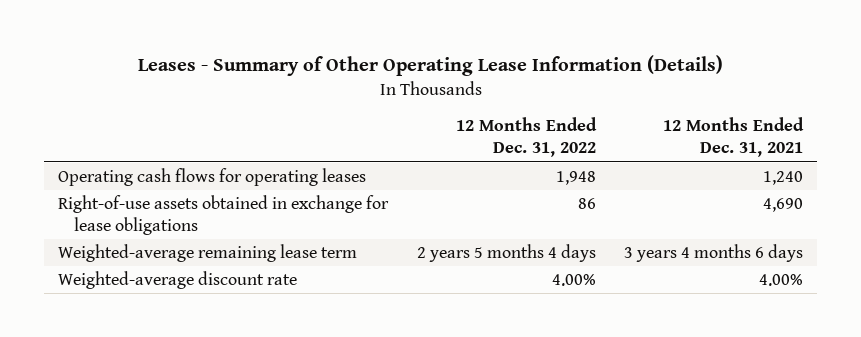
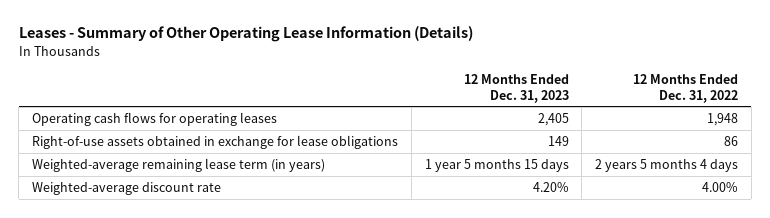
- | 12 Months Ended Dec. 31, 2022 | 12 Months Ended Dec. 31, 2021
+ | 12 Months Ended Dec. 31, 2023 | 12 Months Ended Dec. 31, 2022
- Weighted-average remaining lease term | 2 years 5 months 4 days | 3 years 4 months 6 days
+ Weighted-average remaining lease term (in years) | 1 year 5 months 15 days | 2 years 5 months 4 days

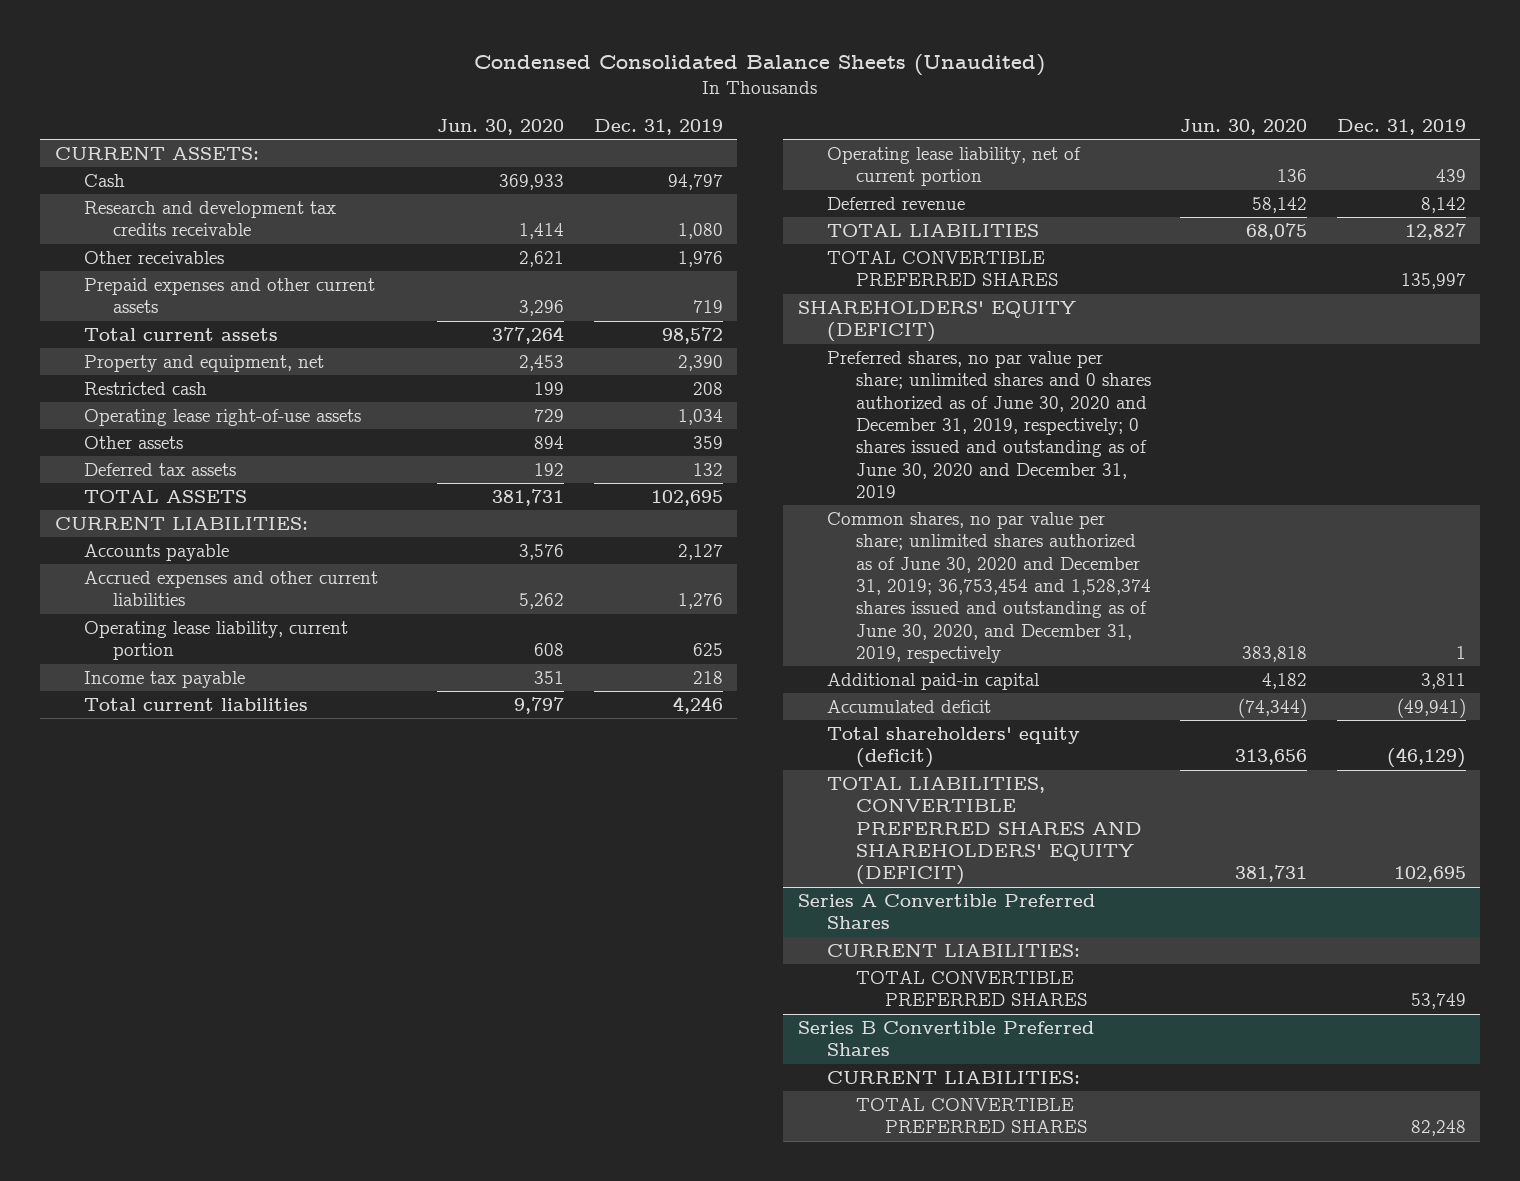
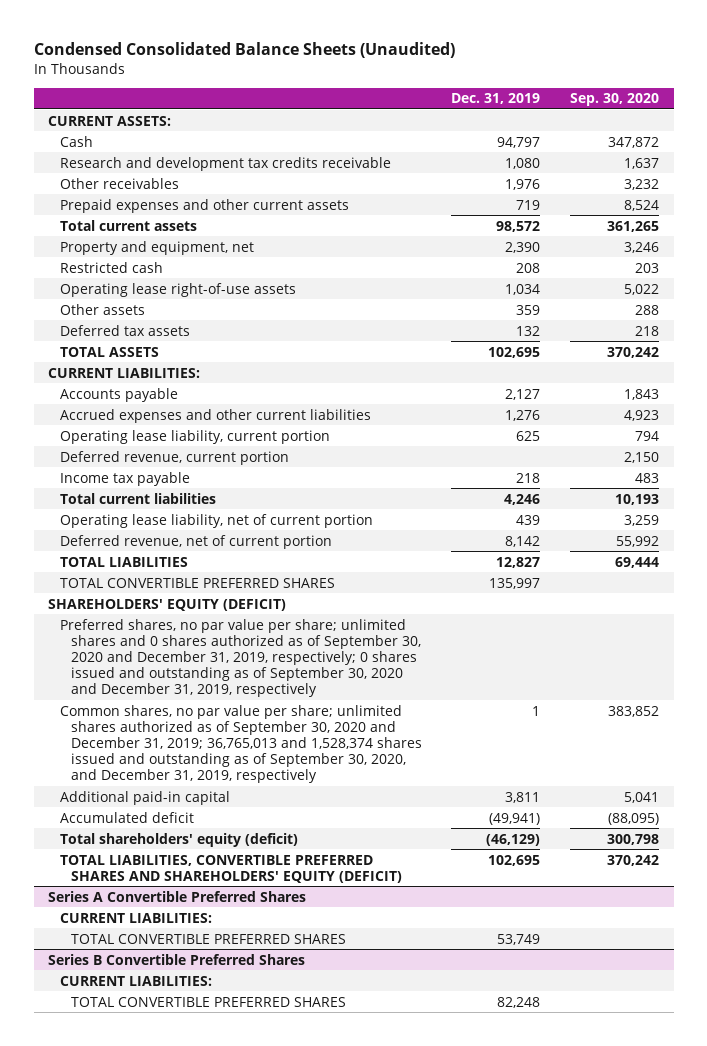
- | Jun. 30, 2020 | Dec. 31, 2019
+ | Dec. 31, 2019 | Sep. 30, 2020
+ Deferred revenue, current portion | | 2,150
- Deferred revenue | 58,142 | 8,142
+ Deferred revenue, net of current portion | 8,142 | 55,992
- Preferred shares, no par value per share; unlimited shares and 0 shares authorized as of June 30, 2020 and December 31, 2019, respectively; 0 shares issued and outstanding as of June 30, 2020 and December 31, 2019
- Common shares, no par value per share; unlimited shares authorized as of June 30, 2020 and December 31, 2019; 36,753,454 and 1,528,374 shares issued and outstanding as of June 30, 2020, and December 31, 2019, respectively | 383,818 | 1
+ Preferred shares, no par value per share; unlimited shares and 0 shares authorized as of September 30, 2020 and December 31, 2019, respectively; 0 shares issued and outstanding as of September 30, 2020 and December 31, 2019, respectively
+ Common shares, no par value per share; unlimited shares authorized as of September 30, 2020 and December 31, 2019; 36,765,013 and 1,528,374 shares issued and outstanding as of September 30, 2020, and December 31, 2019, respectively | 1 | 383,852

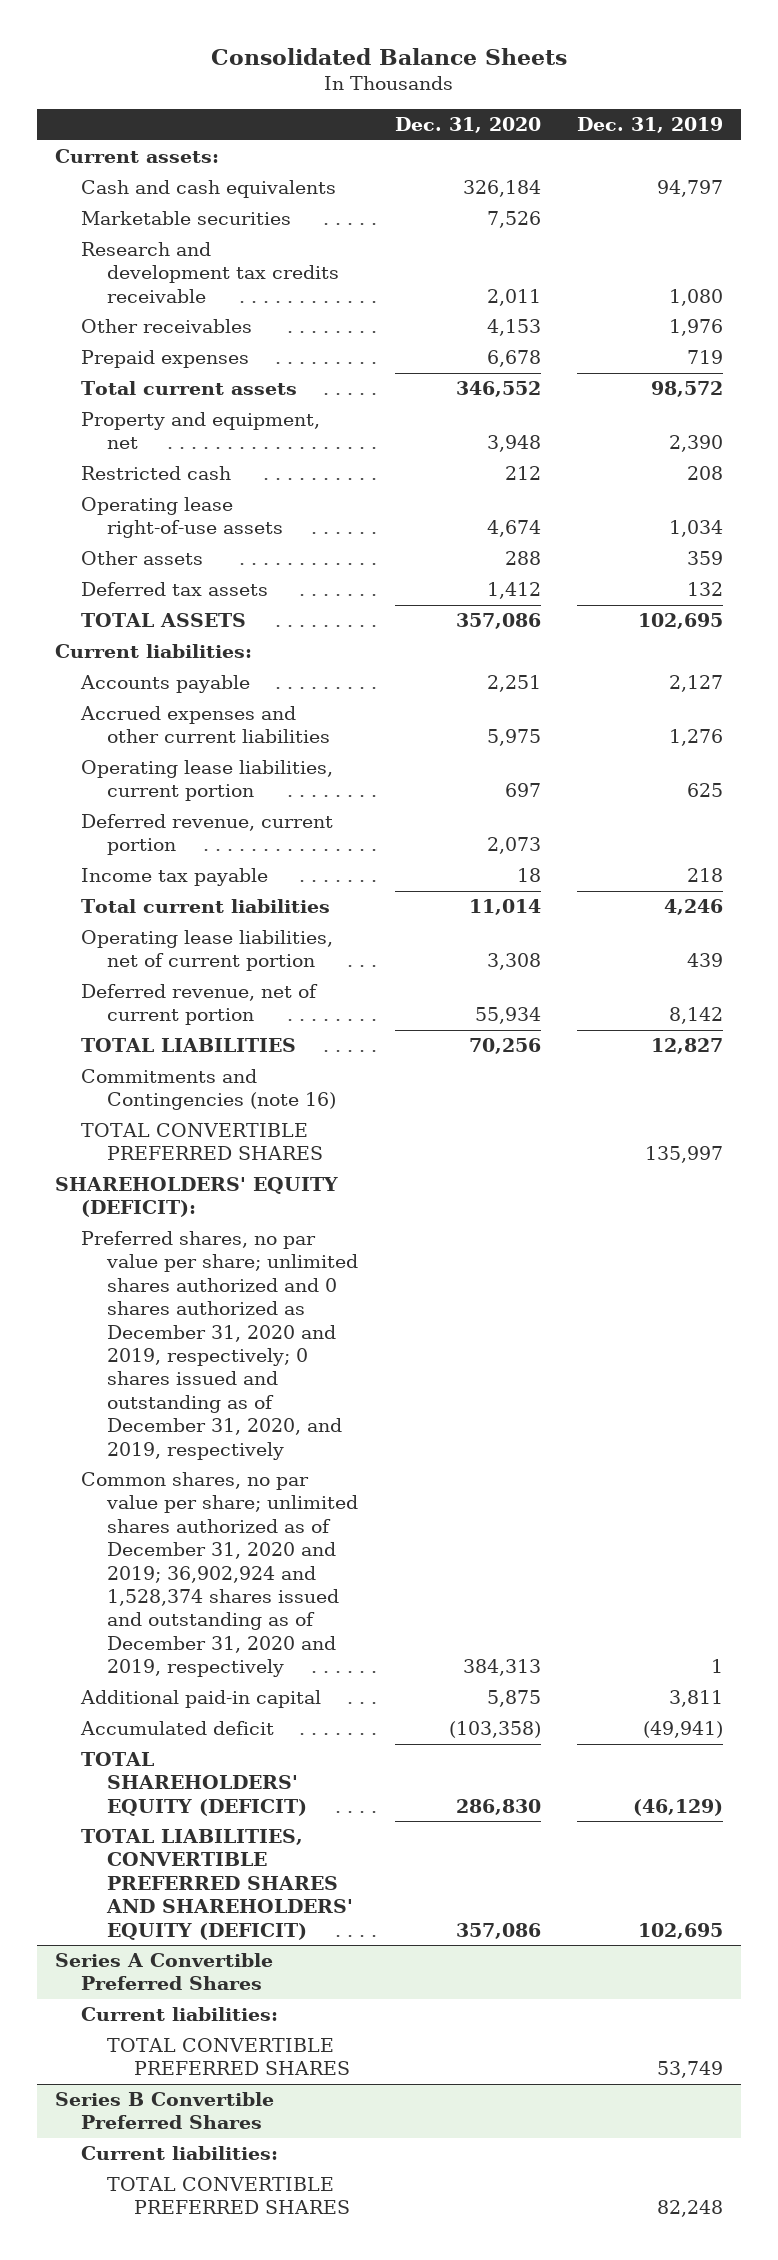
- Condensed Consolidated Balance Sheets (Unaudited)
+ Consolidated Balance Sheets
- | Dec. 31, 2019 | Sep. 30, 2020
+ | Dec. 31, 2020 | Dec. 31, 2019
- CURRENT ASSETS:
- Cash | 94,797 | 347,872
+ Current assets:
+ Cash and cash equivalents | 326,184 | 94,797
+ Marketable securities | 7,526 |
- Prepaid expenses and other current assets | 719 | 8,524
+ Prepaid expenses | 6,678 | 719
- CURRENT LIABILITIES:
+ Current liabilities:
- Operating lease liability, current portion | 625 | 794
+ Operating lease liabilities, current portion | 697 | 625
- Operating lease liability, net of current portion | 439 | 3,259
+ Operating lease liabilities, net of current portion | 3,308 | 439
+ Commitments and Contingencies (note 16)
- SHAREHOLDERS' EQUITY (DEFICIT)
- Preferred shares, no par value per share; unlimited shares and 0 shares authorized as of September 30, 2020 and December 31, 2019, respectively; 0 shares issued and outstanding as of September 30, 2020 and December 31, 2019, respectively
- Common shares, no par value per share; unlimited shares authorized as of September 30, 2020 and December 31, 2019; 36,765,013 and 1,528,374 shares issued and outstanding as of September 30, 2020, and December 31, 2019, respectively | 1 | 383,852
+ SHAREHOLDERS' EQUITY (DEFICIT):
+ Preferred shares, no par value per share; unlimited shares authorized and 0 shares authorized as December 31, 2020 and 2019, respectively; 0 shares issued and outstanding as of December 31, 2020, and 2019, respectively
+ Common shares, no par value per share; unlimited shares authorized as of December 31, 2020 and 2019; 36,902,924 and 1,528,374 shares issued and outstanding as of December 31, 2020 and 2019, respectively | 384,313 | 1
- Total shareholders' equity (deficit) | (46,129) | 300,798
+ TOTAL SHAREHOLDERS' EQUITY (DEFICIT) | 286,830 | (46,129)
@ Series A Convertible Preferred Shares
- CURRENT LIABILITIES:
+ Current liabilities:
@ Series B Convertible Preferred Shares
- CURRENT LIABILITIES:
+ Current liabilities:

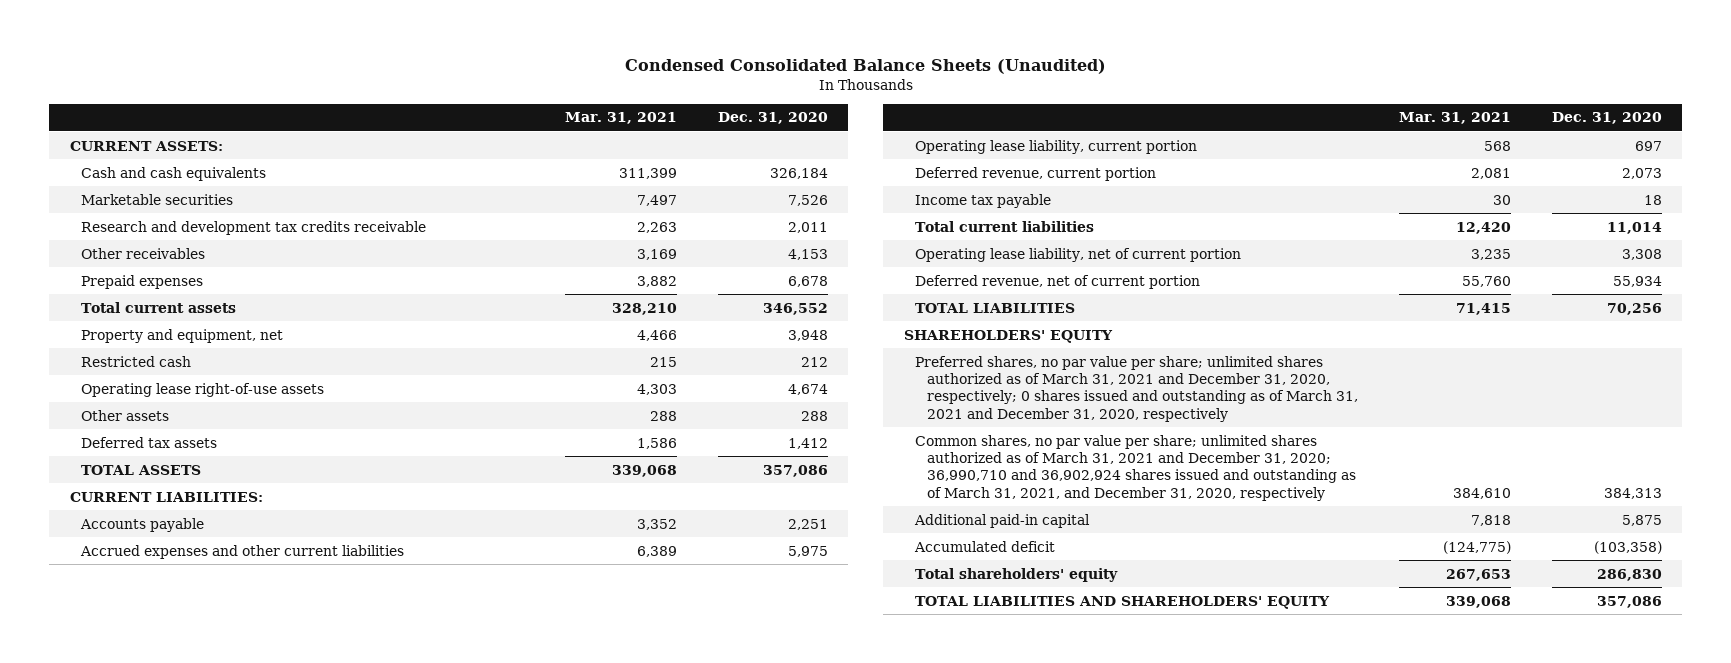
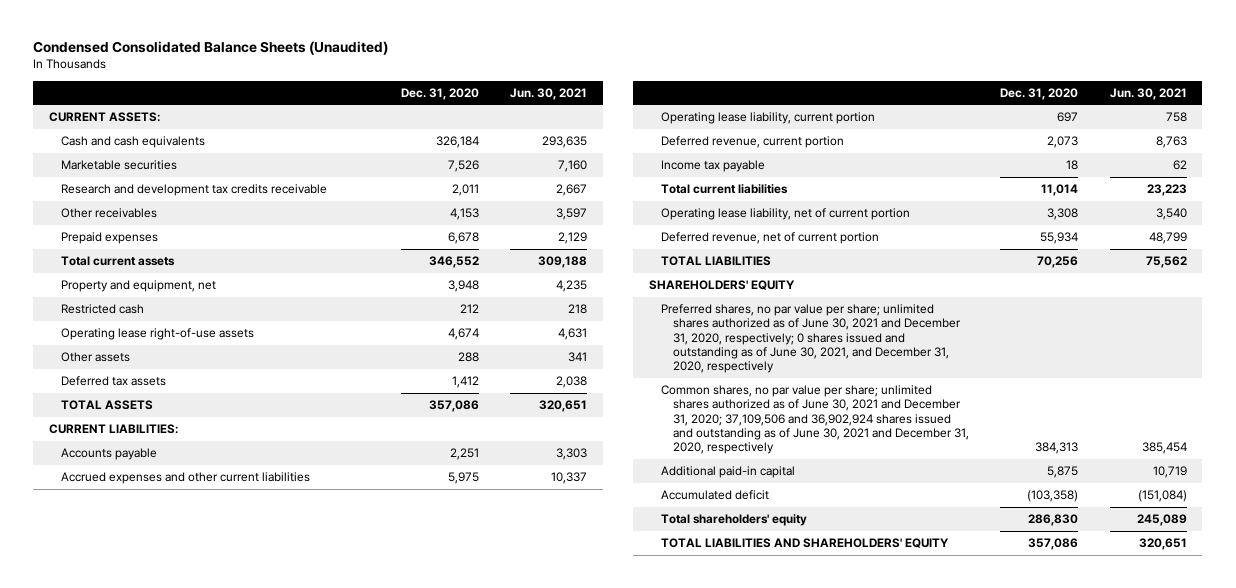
- | Mar. 31, 2021 | Dec. 31, 2020
+ | Dec. 31, 2020 | Jun. 30, 2021
- Preferred shares, no par value per share; unlimited shares authorized as of March 31, 2021 and December 31, 2020, respectively; 0 shares issued and outstanding as of March 31, 2021 and December 31, 2020, respectively
- Common shares, no par value per share; unlimited shares authorized as of March 31, 2021 and December 31, 2020; 36,990,710 and 36,902,924 shares issued and outstanding as of March 31, 2021, and December 31, 2020, respectively | 384,610 | 384,313
+ Preferred shares, no par value per share; unlimited shares authorized as of June 30, 2021 and December 31, 2020, respectively; 0 shares issued and outstanding as of June 30, 2021, and December 31, 2020, respectively
+ Common shares, no par value per share; unlimited shares authorized as of June 30, 2021 and December 31, 2020; 37,109,506 and 36,902,924 shares issued and outstanding as of June 30, 2021 and December 31, 2020, respectively | 384,313 | 385,454

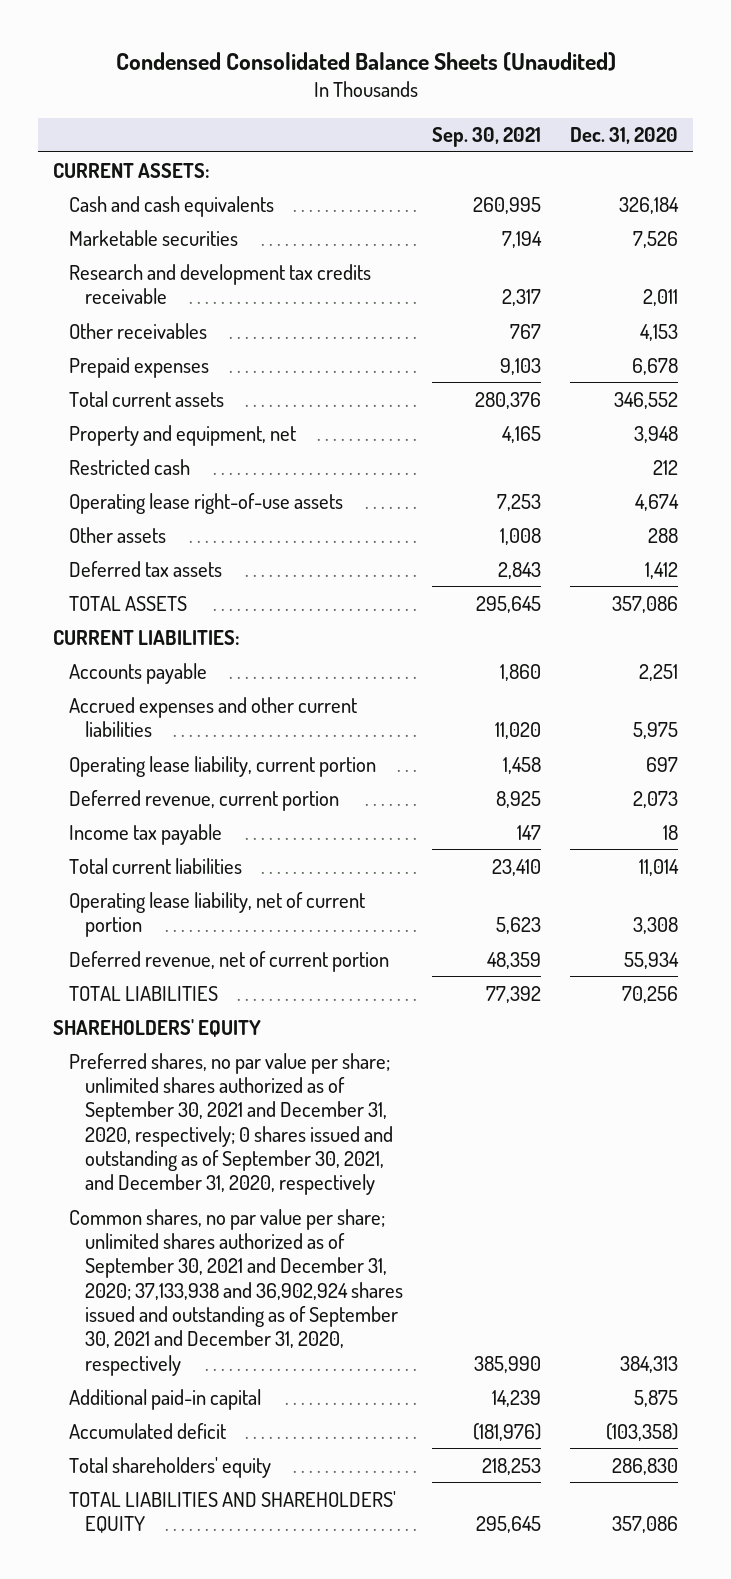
- | Dec. 31, 2020 | Jun. 30, 2021
+ | Sep. 30, 2021 | Dec. 31, 2020
- Preferred shares, no par value per share; unlimited shares authorized as of June 30, 2021 and December 31, 2020, respectively; 0 shares issued and outstanding as of June 30, 2021, and December 31, 2020, respectively
- Common shares, no par value per share; unlimited shares authorized as of June 30, 2021 and December 31, 2020; 37,109,506 and 36,902,924 shares issued and outstanding as of June 30, 2021 and December 31, 2020, respectively | 384,313 | 385,454
+ Preferred shares, no par value per share; unlimited shares authorized as of September 30, 2021 and December 31, 2020, respectively; 0 shares issued and outstanding as of September 30, 2021, and December 31, 2020, respectively
+ Common shares, no par value per share; unlimited shares authorized as of September 30, 2021 and December 31, 2020; 37,133,938 and 36,902,924 shares issued and outstanding as of September 30, 2021 and December 31, 2020, respectively | 385,990 | 384,313

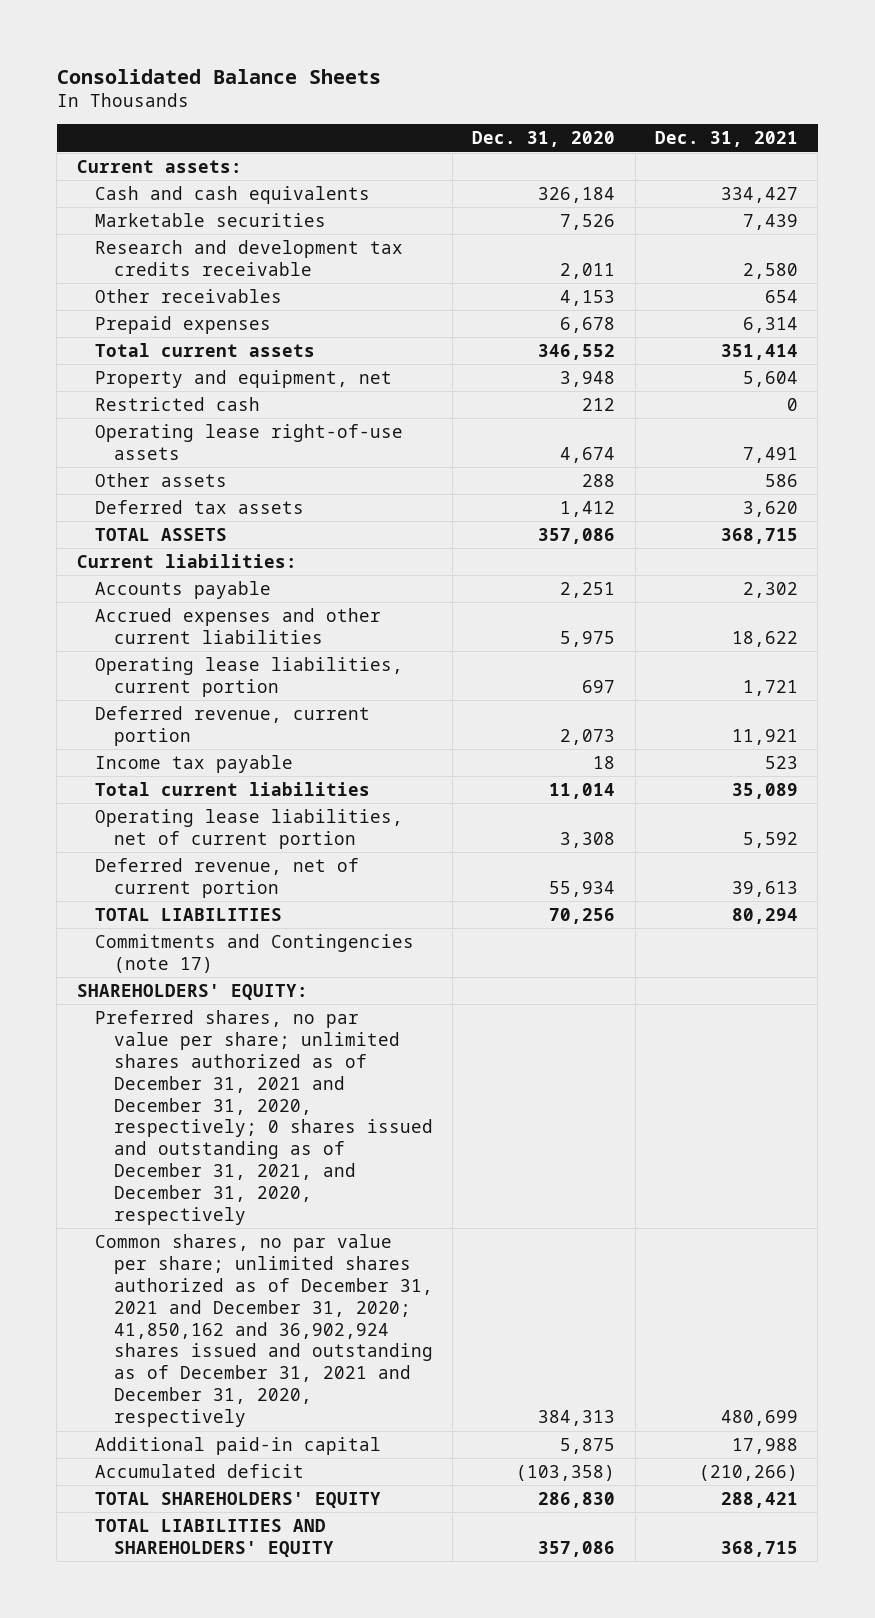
- Condensed Consolidated Balance Sheets (Unaudited)
+ Consolidated Balance Sheets
- | Sep. 30, 2021 | Dec. 31, 2020
+ | Dec. 31, 2020 | Dec. 31, 2021
- CURRENT ASSETS:
+ Current assets:
- CURRENT LIABILITIES:
+ Current liabilities:
- Operating lease liability, current portion | 1,458 | 697
+ Operating lease liabilities, current portion | 697 | 1,721
- Operating lease liability, net of current portion | 5,623 | 3,308
+ Operating lease liabilities, net of current portion | 3,308 | 5,592
- SHAREHOLDERS' EQUITY
- Preferred shares, no par value per share; unlimited shares authorized as of September 30, 2021 and December 31, 2020, respectively; 0 shares issued and outstanding as of September 30, 2021, and December 31, 2020, respectively
- Common shares, no par value per share; unlimited shares authorized as of September 30, 2021 and December 31, 2020; 37,133,938 and 36,902,924 shares issued and outstanding as of September 30, 2021 and December 31, 2020, respectively | 385,990 | 384,313
+ Commitments and Contingencies (note 17)
+ SHAREHOLDERS' EQUITY:
+ Preferred shares, no par value per share; unlimited shares authorized as of December 31, 2021 and December 31, 2020, respectively; 0 shares issued and outstanding as of December 31, 2021, and December 31, 2020, respectively
+ Common shares, no par value per share; unlimited shares authorized as of December 31, 2021 and December 31, 2020; 41,850,162 and 36,902,924 shares issued and outstanding as of December 31, 2021 and December 31, 2020, respectively | 384,313 | 480,699
- Total shareholders' equity | 218,253 | 286,830
+ TOTAL SHAREHOLDERS' EQUITY | 286,830 | 288,421

